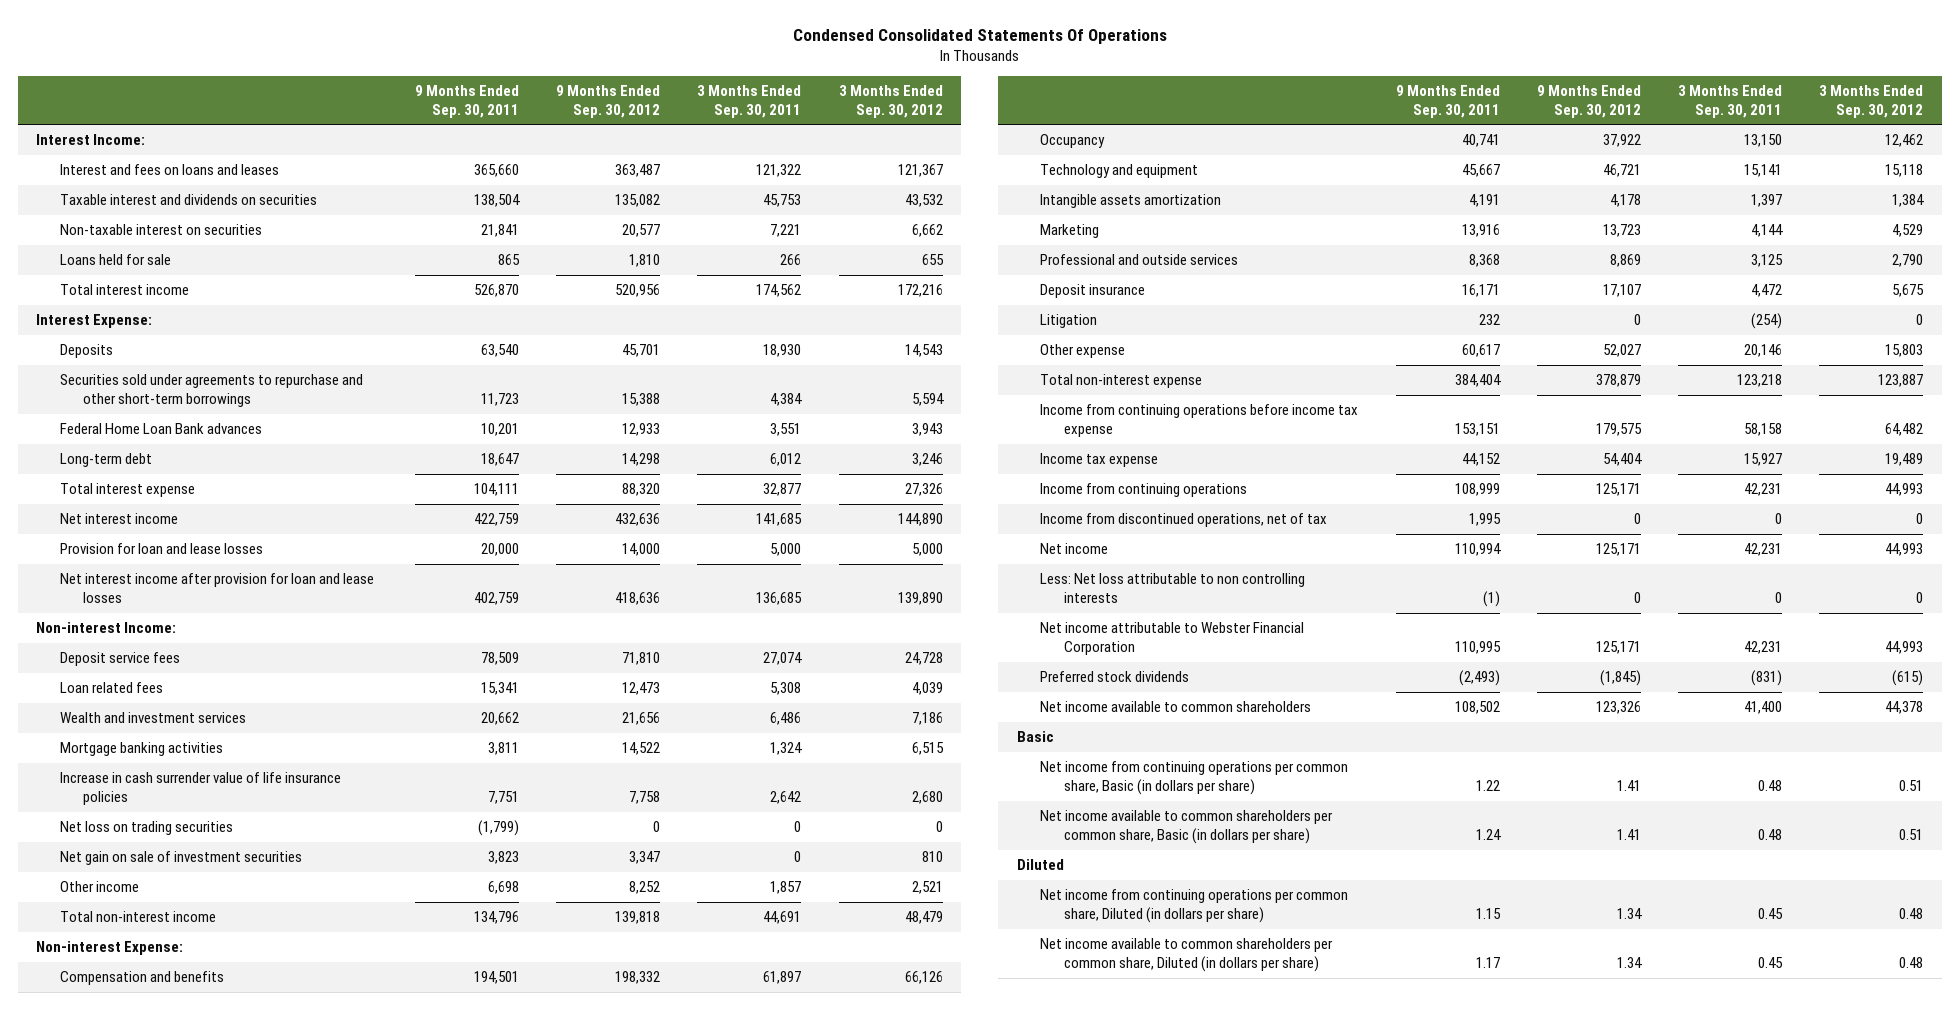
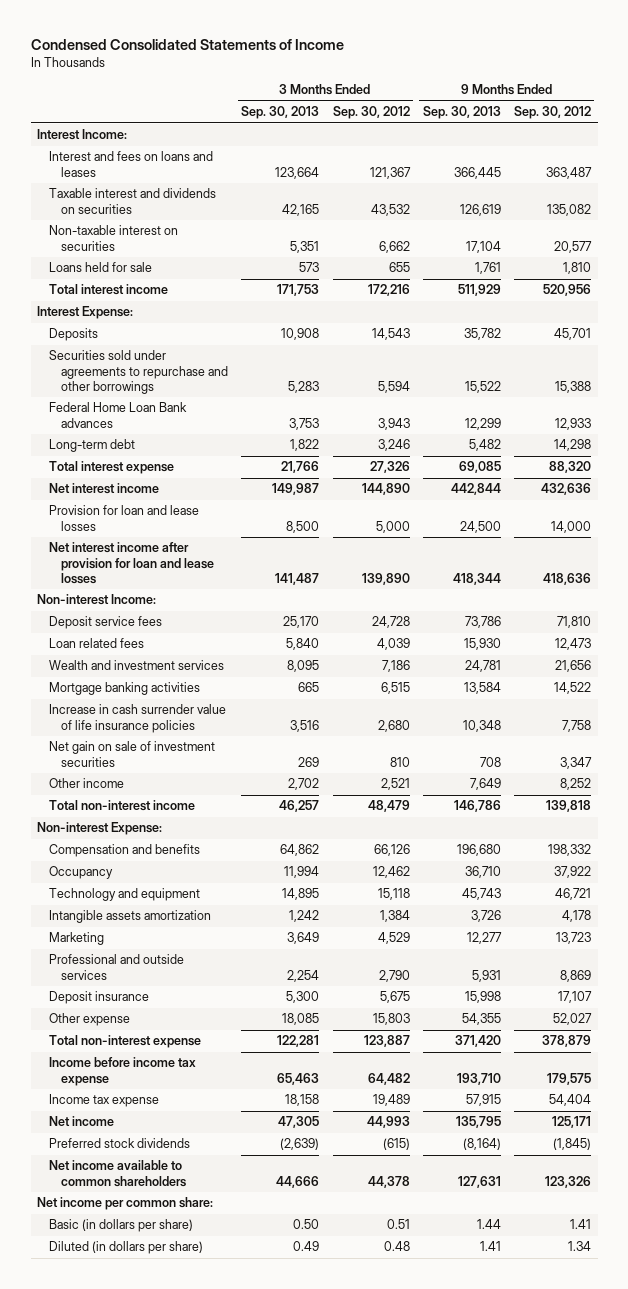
- Condensed Consolidated Statements Of Operations
+ Condensed Consolidated Statements of Income
- | 9 Months Ended Sep. 30, 2011 | 9 Months Ended Sep. 30, 2012 | 3 Months Ended Sep. 30, 2011 | 3 Months Ended Sep. 30, 2012
+ | 3 Months Ended Sep. 30, 2013 | 3 Months Ended Sep. 30, 2012 | 9 Months Ended Sep. 30, 2013 | 9 Months Ended Sep. 30, 2012
- Securities sold under agreements to repurchase and other short-term borrowings | 11,723 | 15,388 | 4,384 | 5,594
+ Securities sold under agreements to repurchase and other borrowings | 5,283 | 5,594 | 15,522 | 15,388
- Net loss on trading securities | (1,799) | 0 | 0 | 0
- Litigation | 232 | 0 | (254) | 0
- Income from continuing operations before income tax expense | 153,151 | 179,575 | 58,158 | 64,482
+ Income before income tax expense | 65,463 | 64,482 | 193,710 | 179,575
- Income from continuing operations | 108,999 | 125,171 | 42,231 | 44,993
- Income from discontinued operations, net of tax | 1,995 | 0 | 0 | 0
- Less: Net loss attributable to non controlling interests | (1) | 0 | 0 | 0
- Net income attributable to Webster Financial Corporation | 110,995 | 125,171 | 42,231 | 44,993
- Basic
- Net income from continuing operations per common share, Basic (in dollars per share) | 1.22 | 1.41 | 0.48 | 0.51
- Net income available to common shareholders per common share, Basic (in dollars per share) | 1.24 | 1.41 | 0.48 | 0.51
- Diluted
- Net income from continuing operations per common share, Diluted (in dollars per share) | 1.15 | 1.34 | 0.45 | 0.48
- Net income available to common shareholders per common share, Diluted (in dollars per share) | 1.17 | 1.34 | 0.45 | 0.48
+ Net income per common share:
+ Basic (in dollars per share) | 0.50 | 0.51 | 1.44 | 1.41
+ Diluted (in dollars per share) | 0.49 | 0.48 | 1.41 | 1.34

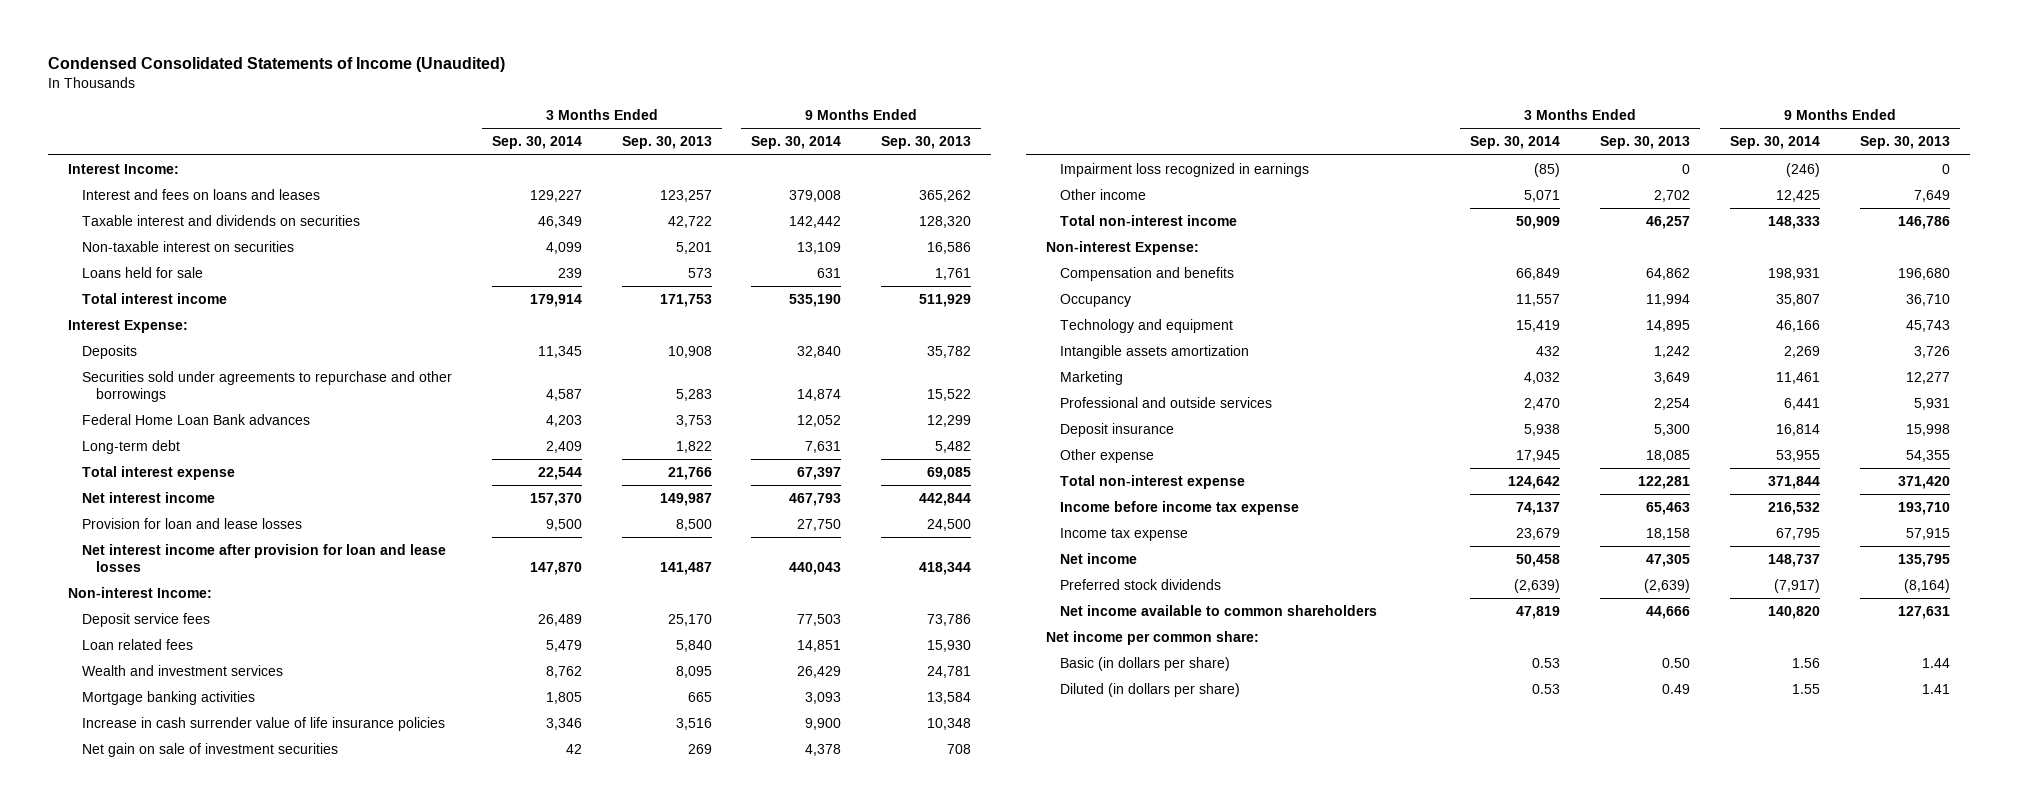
- Condensed Consolidated Statements of Income
+ Condensed Consolidated Statements of Income (Unaudited)
- | 3 Months Ended Sep. 30, 2013 | 3 Months Ended Sep. 30, 2012 | 9 Months Ended Sep. 30, 2013 | 9 Months Ended Sep. 30, 2012
+ | 3 Months Ended Sep. 30, 2014 | 3 Months Ended Sep. 30, 2013 | 9 Months Ended Sep. 30, 2014 | 9 Months Ended Sep. 30, 2013
- Interest and fees on loans and leases | 123,664 | 121,367 | 366,445 | 363,487
- Taxable interest and dividends on securities | 42,165 | 43,532 | 126,619 | 135,082
- Non-taxable interest on securities | 5,351 | 6,662 | 17,104 | 20,577
+ Interest and fees on loans and leases | 129,227 | 123,257 | 379,008 | 365,262
+ Taxable interest and dividends on securities | 46,349 | 42,722 | 142,442 | 128,320
+ Non-taxable interest on securities | 4,099 | 5,201 | 13,109 | 16,586
+ Impairment loss recognized in earnings | (85) | 0 | (246) | 0

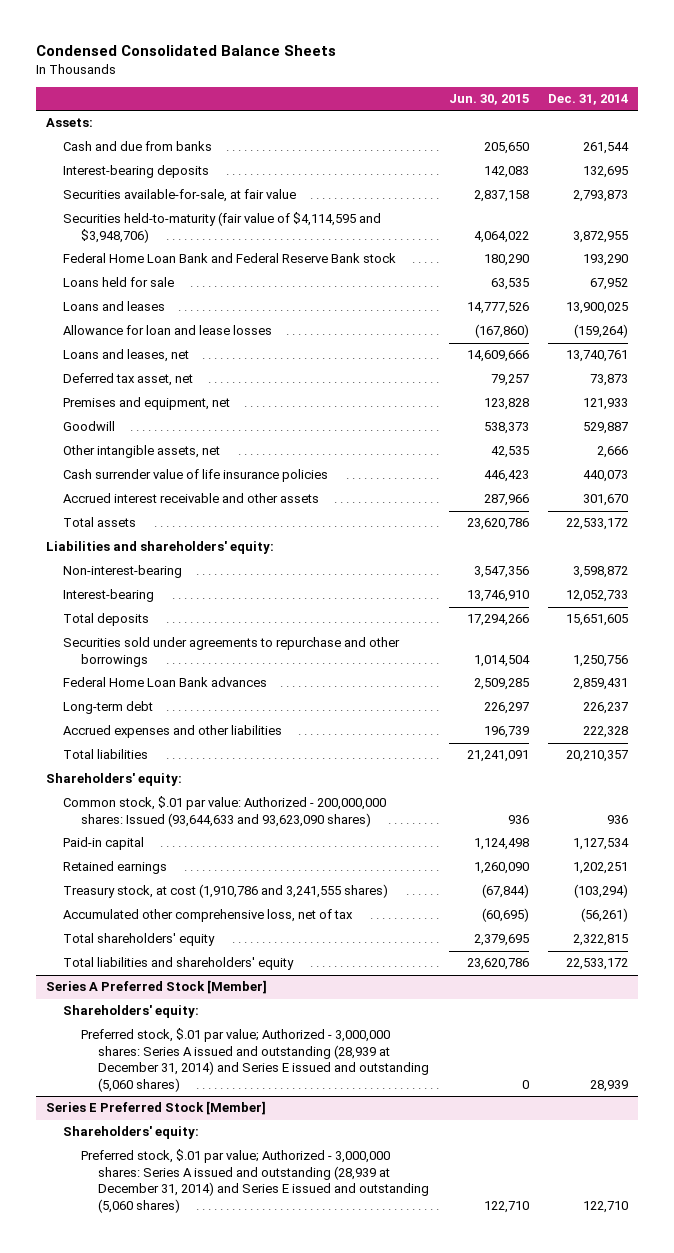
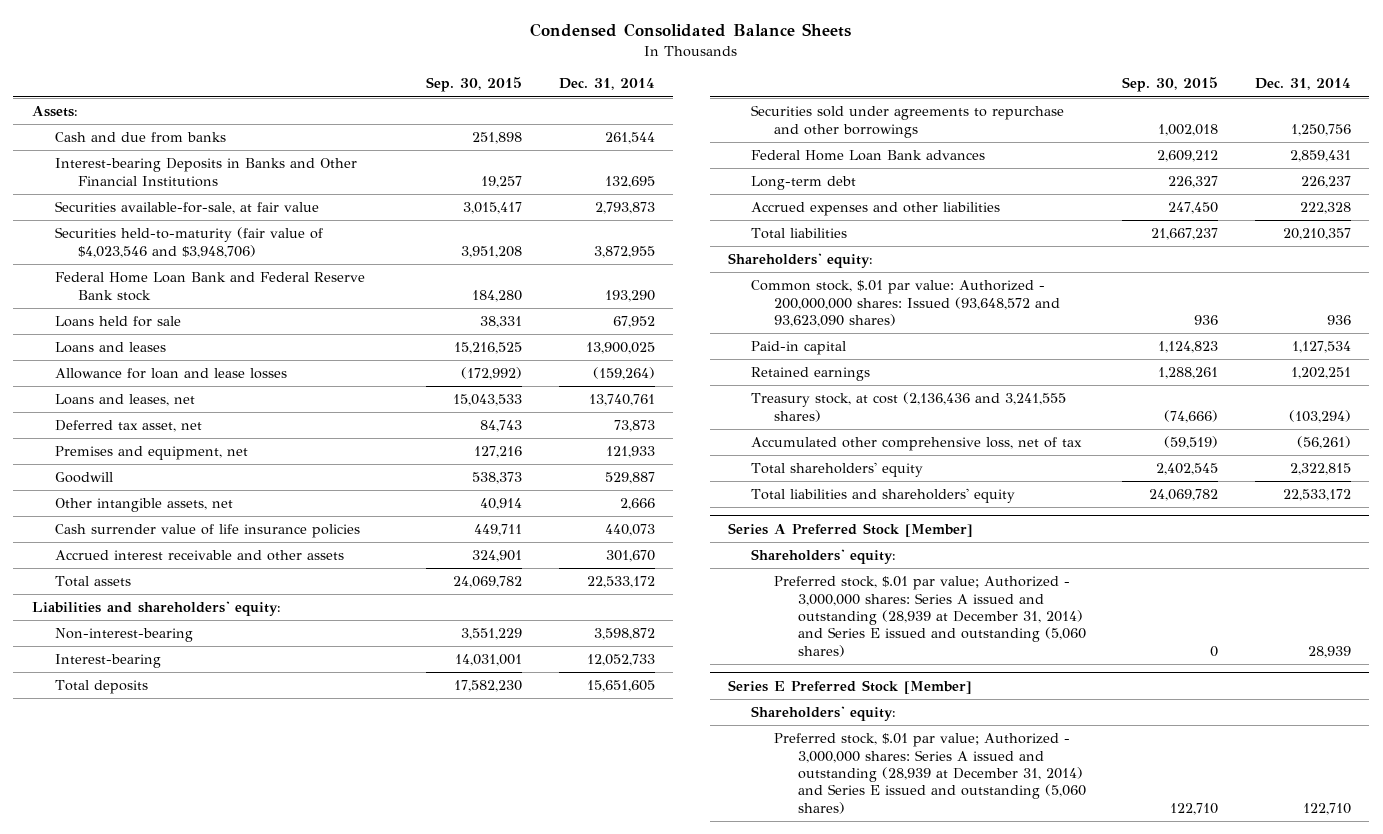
- | Jun. 30, 2015 | Dec. 31, 2014
+ | Sep. 30, 2015 | Dec. 31, 2014
- Interest-bearing deposits | 142,083 | 132,695
+ Interest-bearing Deposits in Banks and Other Financial Institutions | 19,257 | 132,695
- Securities held-to-maturity (fair value of $4,114,595 and $3,948,706) | 4,064,022 | 3,872,955
+ Securities held-to-maturity (fair value of $4,023,546 and $3,948,706) | 3,951,208 | 3,872,955
- Common stock, $.01 par value: Authorized - 200,000,000 shares: Issued (93,644,633 and 93,623,090 shares) | 936 | 936
+ Common stock, $.01 par value: Authorized - 200,000,000 shares: Issued (93,648,572 and 93,623,090 shares) | 936 | 936
- Treasury stock, at cost (1,910,786 and 3,241,555 shares) | (67,844) | (103,294)
+ Treasury stock, at cost (2,136,436 and 3,241,555 shares) | (74,666) | (103,294)

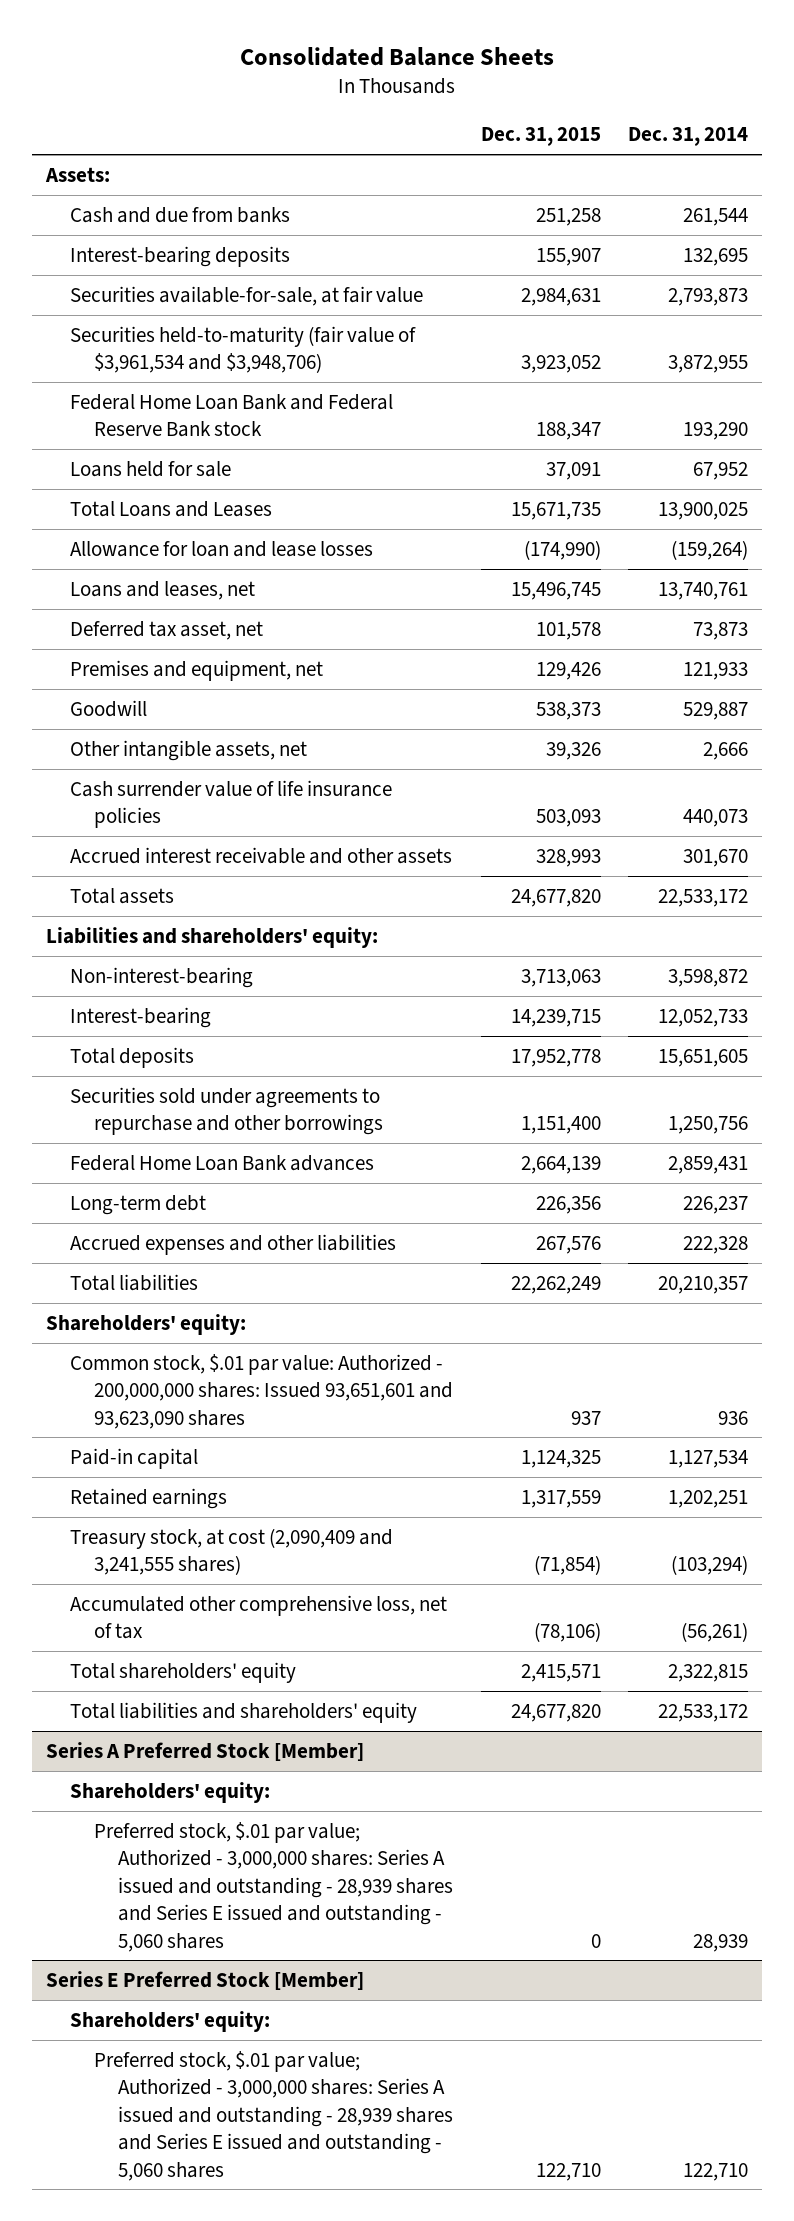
- Condensed Consolidated Balance Sheets
+ Consolidated Balance Sheets
- | Sep. 30, 2015 | Dec. 31, 2014
+ | Dec. 31, 2015 | Dec. 31, 2014
- Interest-bearing Deposits in Banks and Other Financial Institutions | 19,257 | 132,695
+ Interest-bearing deposits | 155,907 | 132,695
- Securities held-to-maturity (fair value of $4,023,546 and $3,948,706) | 3,951,208 | 3,872,955
+ Securities held-to-maturity (fair value of $3,961,534 and $3,948,706) | 3,923,052 | 3,872,955
- Loans and leases | 15,216,525 | 13,900,025
+ Total Loans and Leases | 15,671,735 | 13,900,025
- Common stock, $.01 par value: Authorized - 200,000,000 shares: Issued (93,648,572 and 93,623,090 shares) | 936 | 936
+ Common stock, $.01 par value: Authorized - 200,000,000 shares: Issued 93,651,601 and 93,623,090 shares | 937 | 936
- Treasury stock, at cost (2,136,436 and 3,241,555 shares) | (74,666) | (103,294)
+ Treasury stock, at cost (2,090,409 and 3,241,555 shares) | (71,854) | (103,294)
@ Series A Preferred Stock [Member]
- Preferred stock, $.01 par value; Authorized - 3,000,000 shares: Series A issued and outstanding (28,939 at December 31, 2014) and Series E issued and outstanding (5,060 shares) | 0 | 28,939
+ Preferred stock, $.01 par value; Authorized - 3,000,000 shares: Series A issued and outstanding - 28,939 shares and Series E issued and outstanding - 5,060 shares | 0 | 28,939
@ Series E Preferred Stock [Member]
- Preferred stock, $.01 par value; Authorized - 3,000,000 shares: Series A issued and outstanding (28,939 at December 31, 2014) and Series E issued and outstanding (5,060 shares) | 122,710 | 122,710
+ Preferred stock, $.01 par value; Authorized - 3,000,000 shares: Series A issued and outstanding - 28,939 shares and Series E issued and outstanding - 5,060 shares | 122,710 | 122,710

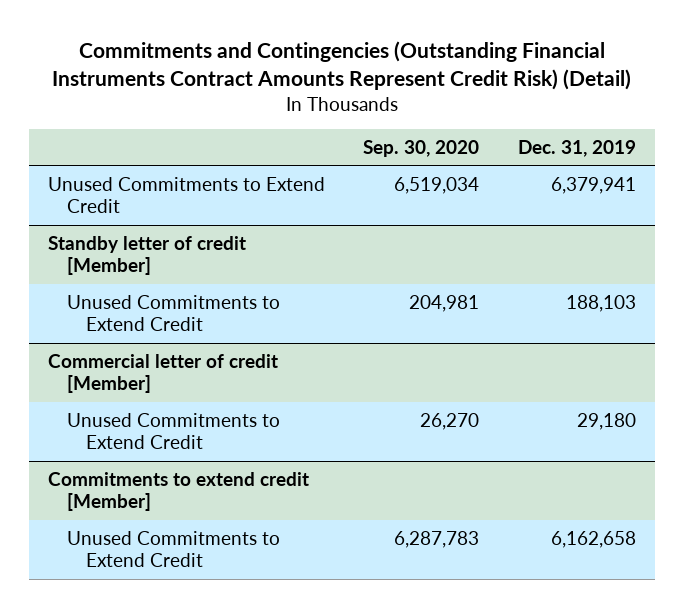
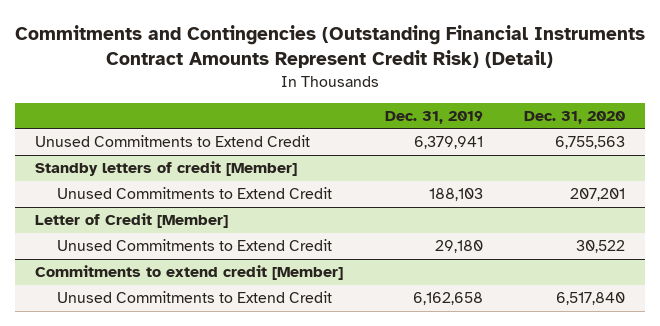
- | Sep. 30, 2020 | Dec. 31, 2019
+ | Dec. 31, 2019 | Dec. 31, 2020
- Standby letter of credit [Member]
+ Standby letters of credit [Member]
- Commercial letter of credit [Member]
+ Letter of Credit [Member]

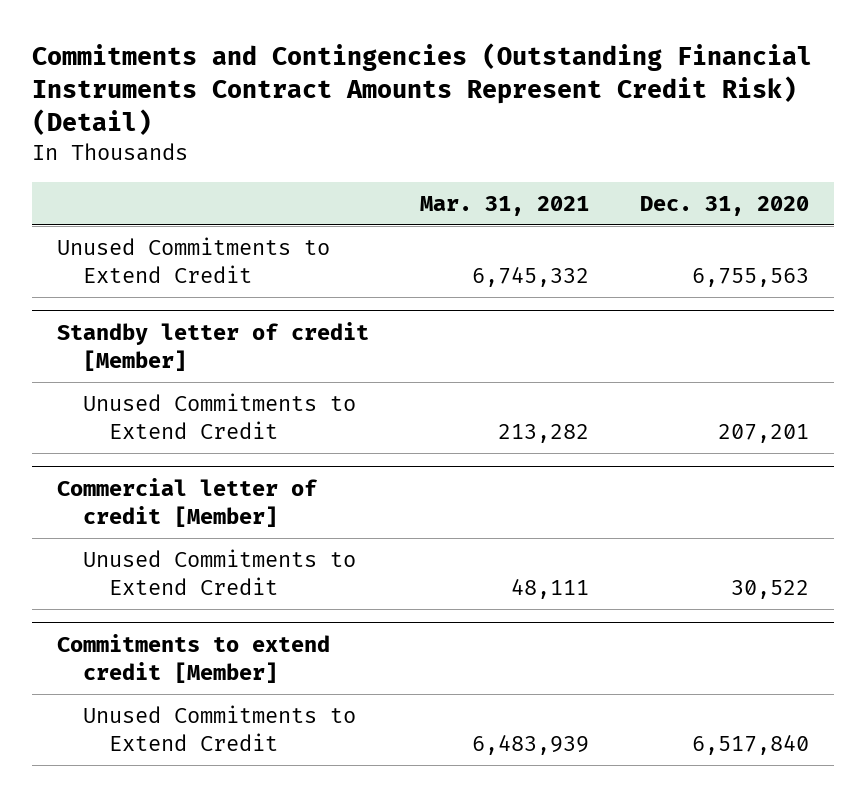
- | Dec. 31, 2019 | Dec. 31, 2020
+ | Mar. 31, 2021 | Dec. 31, 2020
- Standby letters of credit [Member]
+ Standby letter of credit [Member]
- Letter of Credit [Member]
+ Commercial letter of credit [Member]

